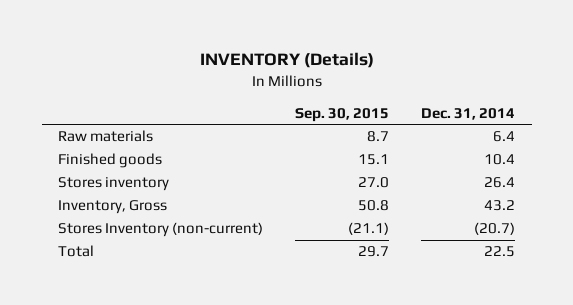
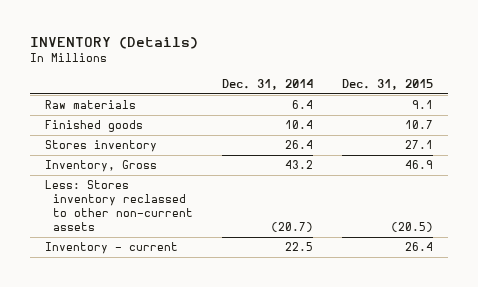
- | Sep. 30, 2015 | Dec. 31, 2014
+ | Dec. 31, 2014 | Dec. 31, 2015
- Stores Inventory (non-current) | (21.1) | (20.7)
- Total | 29.7 | 22.5
+ Less: Stores inventory reclassed to other non-current assets | (20.7) | (20.5)
+ Inventory - current | 22.5 | 26.4

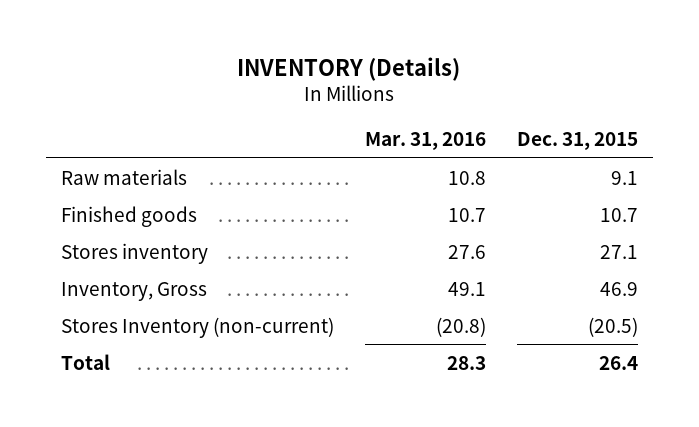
- | Dec. 31, 2014 | Dec. 31, 2015
+ | Mar. 31, 2016 | Dec. 31, 2015
- Less: Stores inventory reclassed to other non-current assets | (20.7) | (20.5)
- Inventory - current | 22.5 | 26.4
+ Stores Inventory (non-current) | (20.8) | (20.5)
+ Total | 28.3 | 26.4

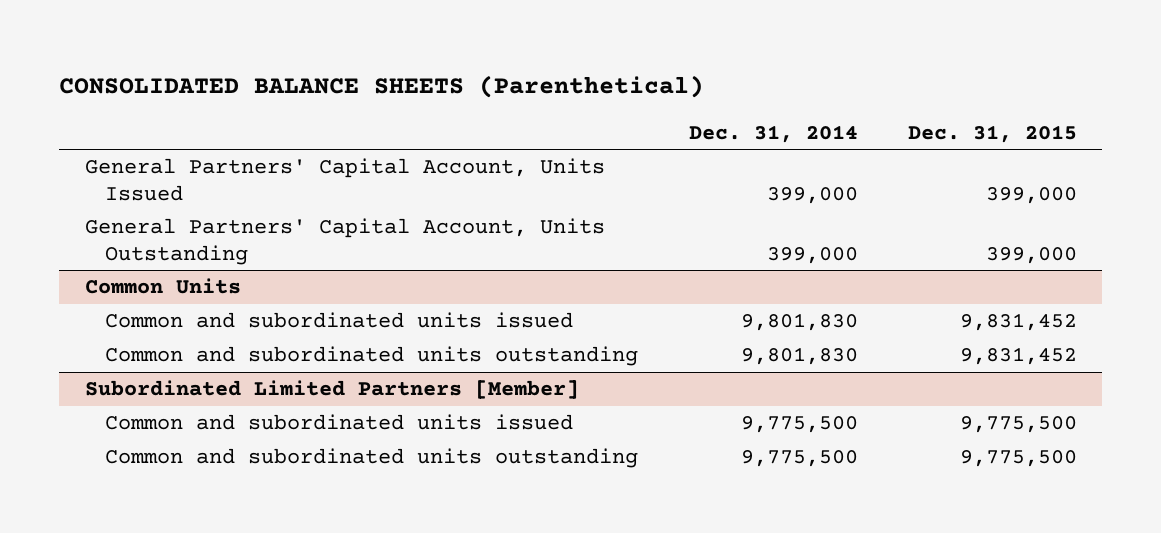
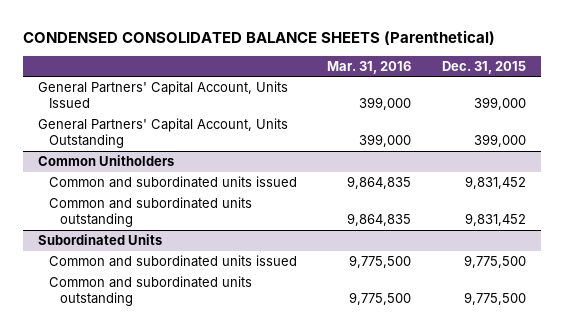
- CONSOLIDATED BALANCE SHEETS (Parenthetical)
+ CONDENSED CONSOLIDATED BALANCE SHEETS (Parenthetical)
- | Dec. 31, 2014 | Dec. 31, 2015
+ | Mar. 31, 2016 | Dec. 31, 2015
- Common Units
+ Common Unitholders
- Subordinated Limited Partners [Member]
+ Subordinated Units

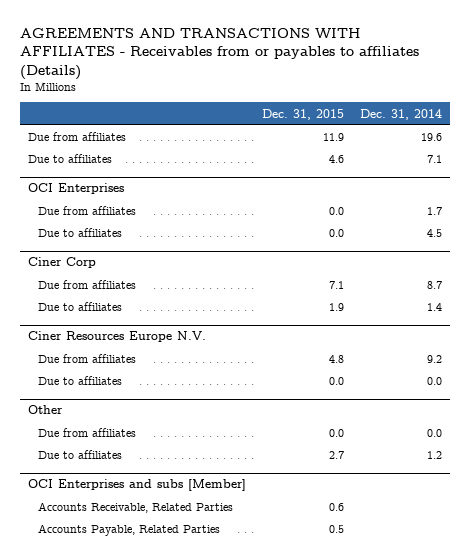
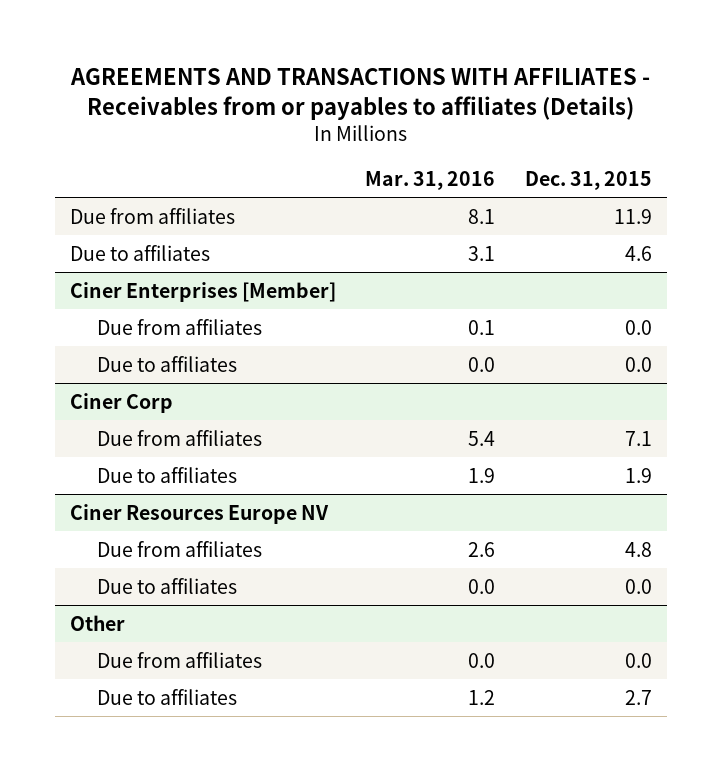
- | Dec. 31, 2015 | Dec. 31, 2014
+ | Mar. 31, 2016 | Dec. 31, 2015
- OCI Enterprises
+ Ciner Enterprises [Member]
- Ciner Resources Europe N.V.
+ Ciner Resources Europe NV
- OCI Enterprises and subs [Member]
- Accounts Receivable, Related Parties | 0.6 |
- Accounts Payable, Related Parties | 0.5 |

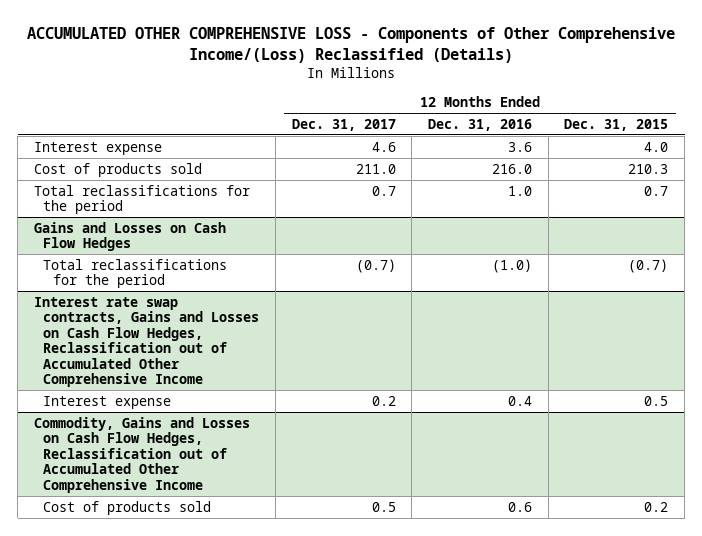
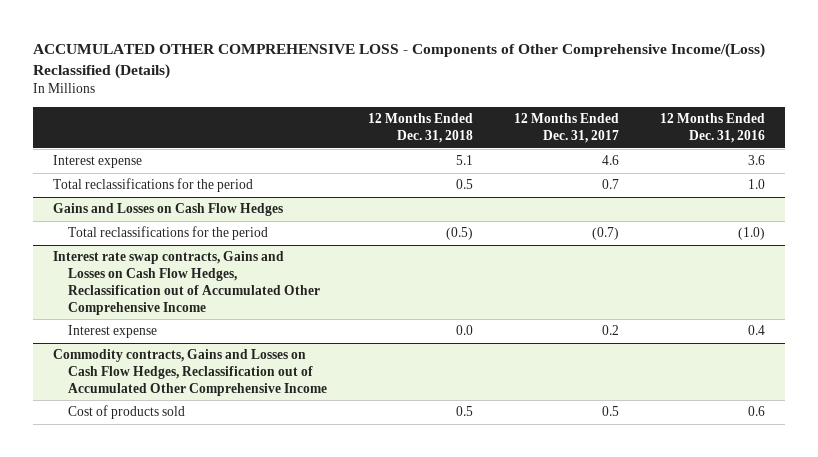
- | 12 Months Ended Dec. 31, 2017 | 12 Months Ended Dec. 31, 2016 | 12 Months Ended Dec. 31, 2015
+ | 12 Months Ended Dec. 31, 2018 | 12 Months Ended Dec. 31, 2017 | 12 Months Ended Dec. 31, 2016
- Cost of products sold | 211.0 | 216.0 | 210.3
- Commodity, Gains and Losses on Cash Flow Hedges, Reclassification out of Accumulated Other Comprehensive Income
+ Commodity contracts, Gains and Losses on Cash Flow Hedges, Reclassification out of Accumulated Other Comprehensive Income

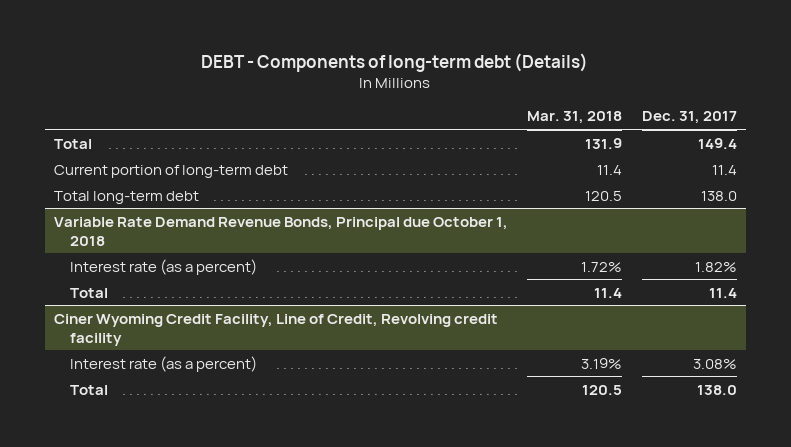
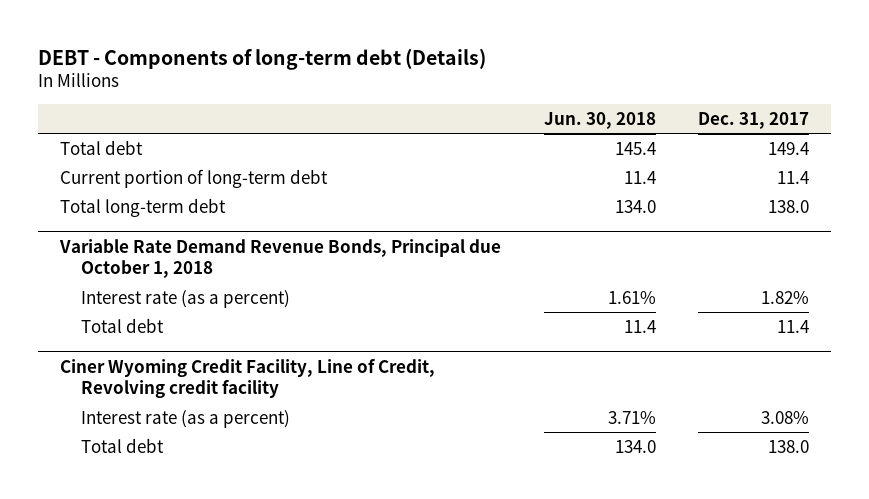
- | Mar. 31, 2018 | Dec. 31, 2017
+ | Jun. 30, 2018 | Dec. 31, 2017
- Total | 131.9 | 149.4
+ Total debt | 145.4 | 149.4
@ Variable Rate Demand Revenue Bonds, Principal due October 1, 2018
- Total | 11.4 | 11.4
+ Total debt | 11.4 | 11.4
@ Ciner Wyoming Credit Facility, Line of Credit, Revolving credit facility
- Total | 120.5 | 138.0
+ Total debt | 134.0 | 138.0

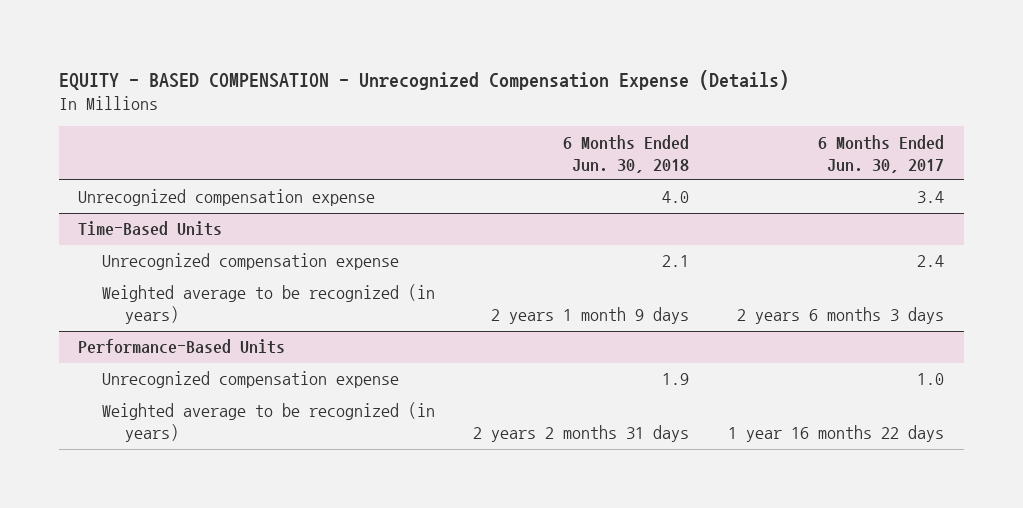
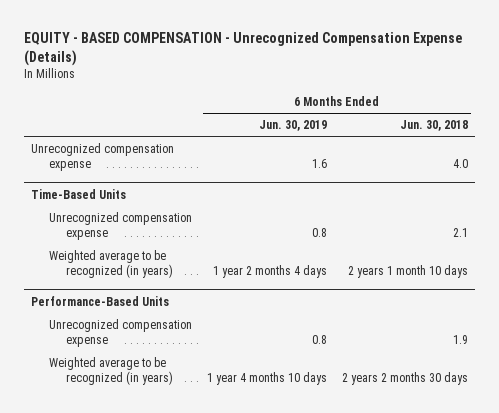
- | 6 Months Ended Jun. 30, 2018 | 6 Months Ended Jun. 30, 2017
+ | 6 Months Ended Jun. 30, 2019 | 6 Months Ended Jun. 30, 2018
@ Time-Based Units
- Weighted average to be recognized (in years) | 2 years 1 month 9 days | 2 years 6 months 3 days
+ Weighted average to be recognized (in years) | 1 year 2 months 4 days | 2 years 1 month 10 days
@ Performance-Based Units
- Weighted average to be recognized (in years) | 2 years 2 months 31 days | 1 year 16 months 22 days
+ Weighted average to be recognized (in years) | 1 year 4 months 10 days | 2 years 2 months 30 days

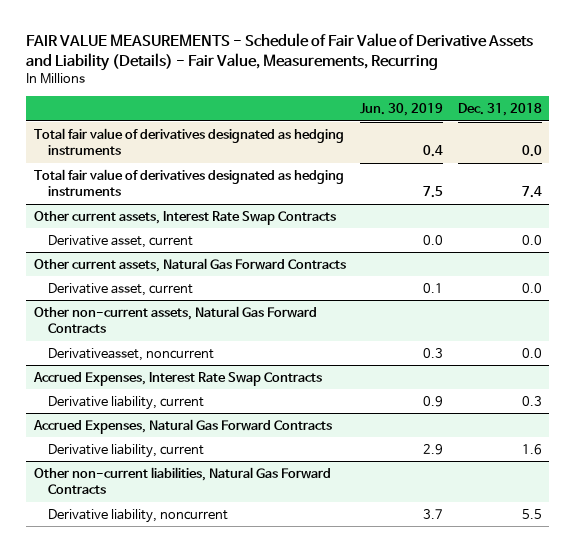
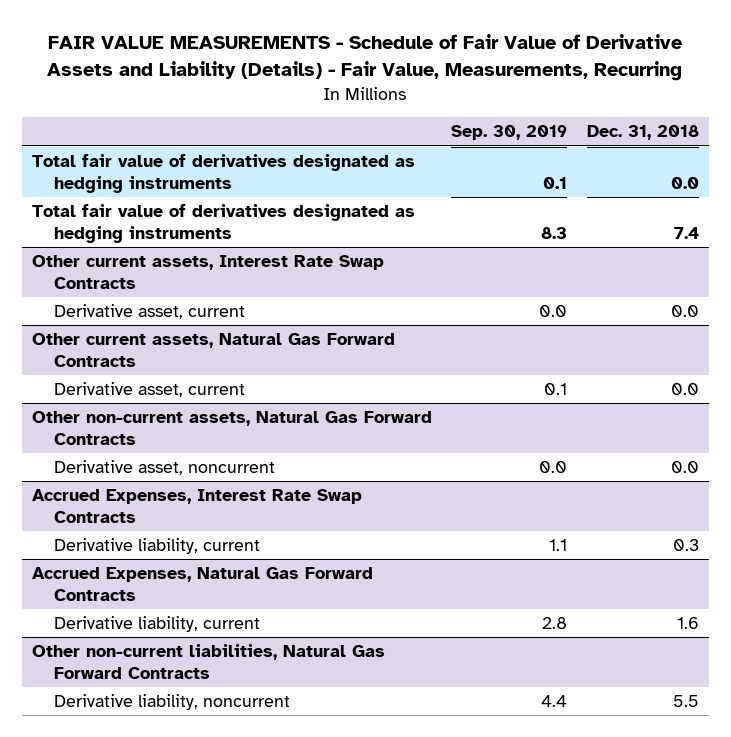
- | Jun. 30, 2019 | Dec. 31, 2018
+ | Sep. 30, 2019 | Dec. 31, 2018
@ Other non-current assets, Natural Gas Forward Contracts
- Derivativeasset, noncurrent | 0.3 | 0.0
+ Derivative asset, noncurrent | 0.0 | 0.0

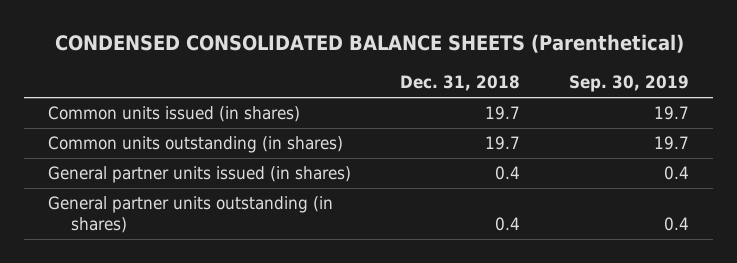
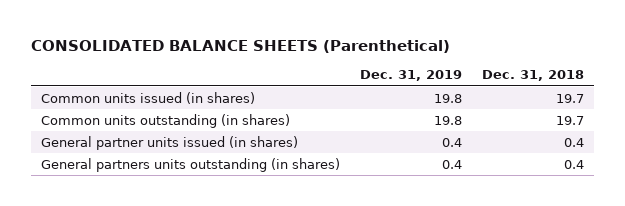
- CONDENSED CONSOLIDATED BALANCE SHEETS (Parenthetical)
+ CONSOLIDATED BALANCE SHEETS (Parenthetical)
- | Dec. 31, 2018 | Sep. 30, 2019
+ | Dec. 31, 2019 | Dec. 31, 2018
- General partner units outstanding (in shares) | 0.4 | 0.4
+ General partners units outstanding (in shares) | 0.4 | 0.4

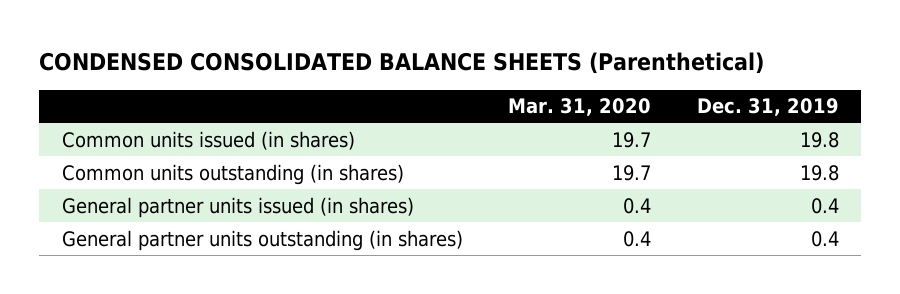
- CONSOLIDATED BALANCE SHEETS (Parenthetical)
+ CONDENSED CONSOLIDATED BALANCE SHEETS (Parenthetical)
- | Dec. 31, 2019 | Dec. 31, 2018
+ | Mar. 31, 2020 | Dec. 31, 2019
- General partners units outstanding (in shares) | 0.4 | 0.4
+ General partner units outstanding (in shares) | 0.4 | 0.4

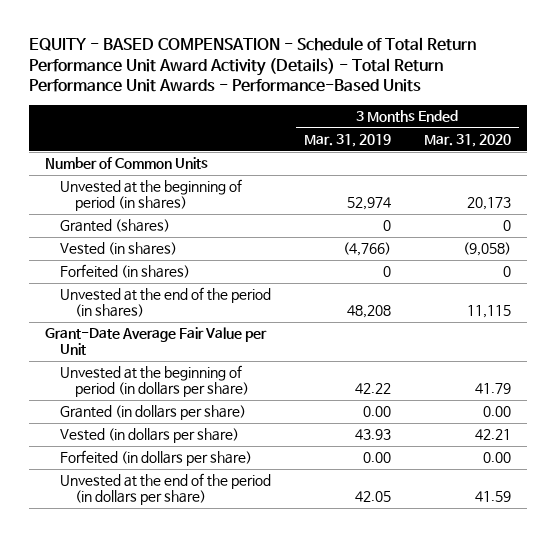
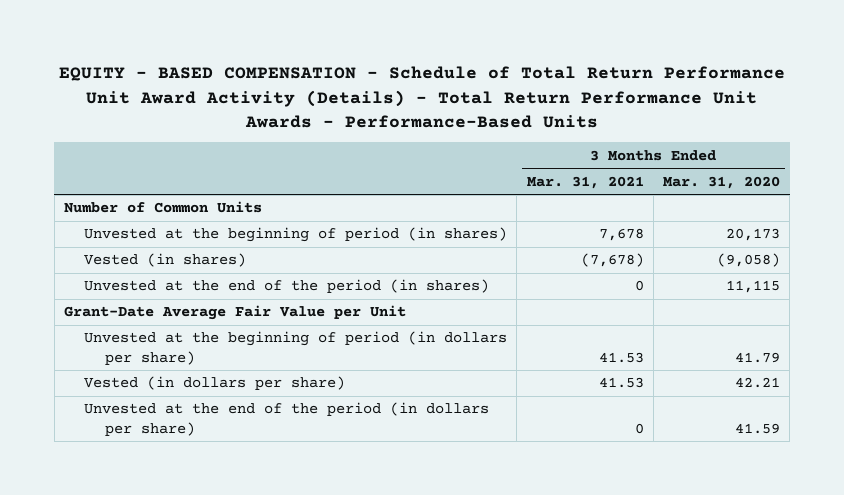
- | 3 Months Ended Mar. 31, 2019 | 3 Months Ended Mar. 31, 2020
+ | 3 Months Ended Mar. 31, 2021 | 3 Months Ended Mar. 31, 2020
- Granted (shares) | 0 | 0
- Forfeited (in shares) | 0 | 0
- Granted (in dollars per share) | 0.00 | 0.00
- Forfeited (in dollars per share) | 0.00 | 0.00

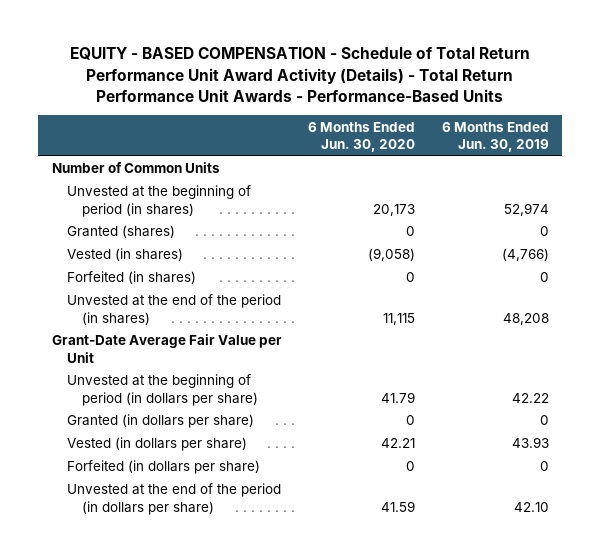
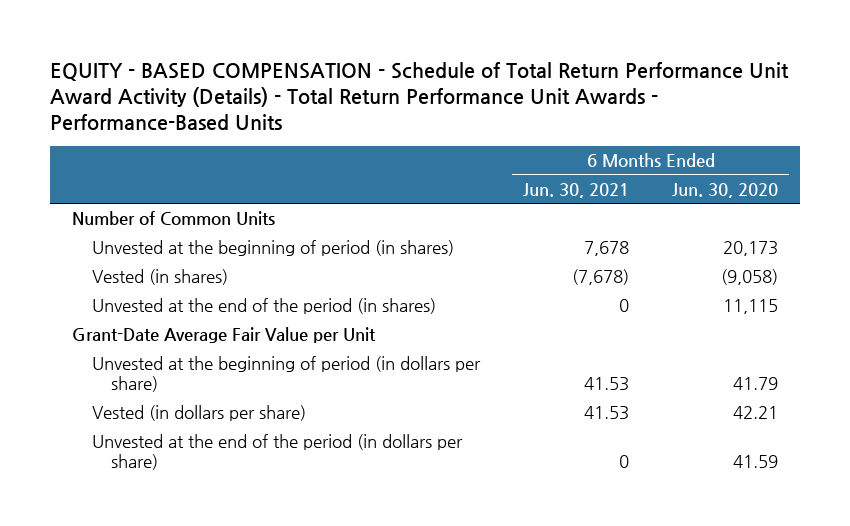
- | 6 Months Ended Jun. 30, 2020 | 6 Months Ended Jun. 30, 2019
+ | 6 Months Ended Jun. 30, 2021 | 6 Months Ended Jun. 30, 2020
- Granted (shares) | 0 | 0
- Forfeited (in shares) | 0 | 0
- Granted (in dollars per share) | 0 | 0
- Forfeited (in dollars per share) | 0 | 0

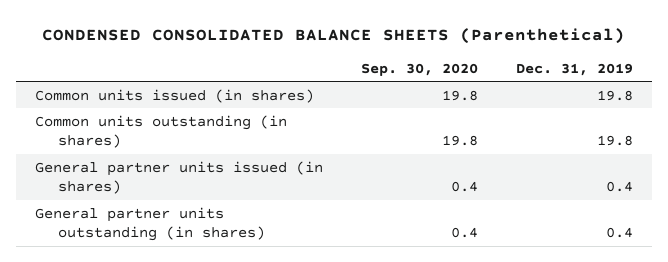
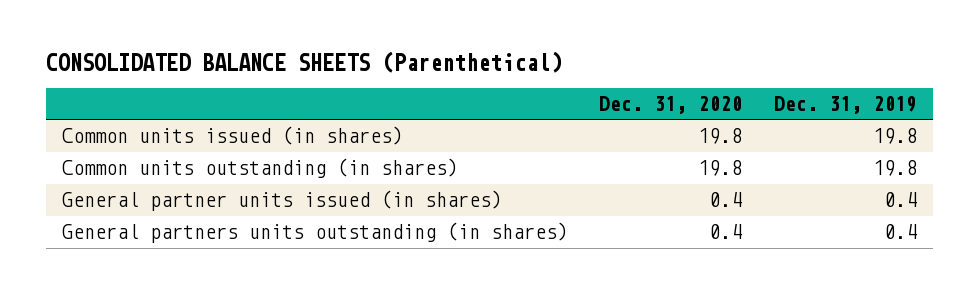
- CONDENSED CONSOLIDATED BALANCE SHEETS (Parenthetical)
+ CONSOLIDATED BALANCE SHEETS (Parenthetical)
- | Sep. 30, 2020 | Dec. 31, 2019
+ | Dec. 31, 2020 | Dec. 31, 2019
- General partner units outstanding (in shares) | 0.4 | 0.4
+ General partners units outstanding (in shares) | 0.4 | 0.4

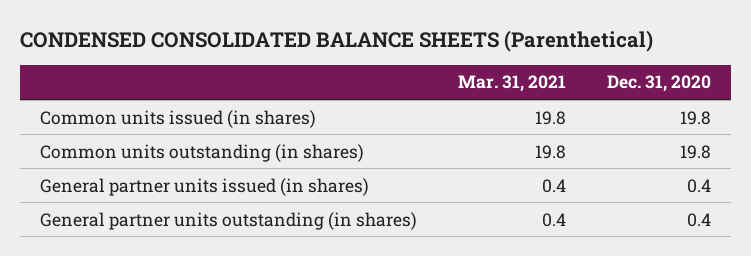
- CONSOLIDATED BALANCE SHEETS (Parenthetical)
+ CONDENSED CONSOLIDATED BALANCE SHEETS (Parenthetical)
- | Dec. 31, 2020 | Dec. 31, 2019
+ | Mar. 31, 2021 | Dec. 31, 2020
- General partners units outstanding (in shares) | 0.4 | 0.4
+ General partner units outstanding (in shares) | 0.4 | 0.4

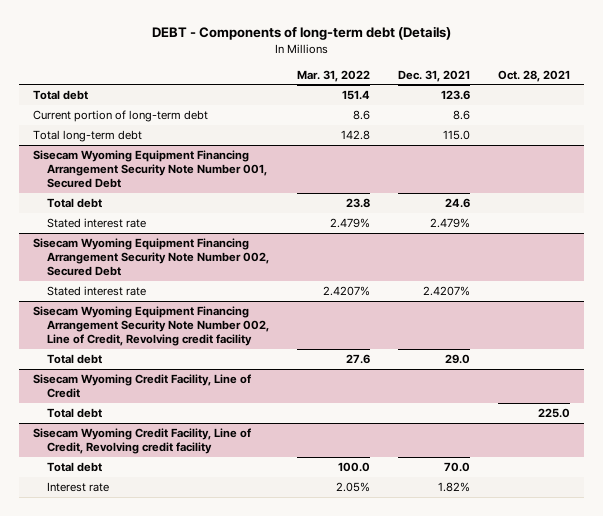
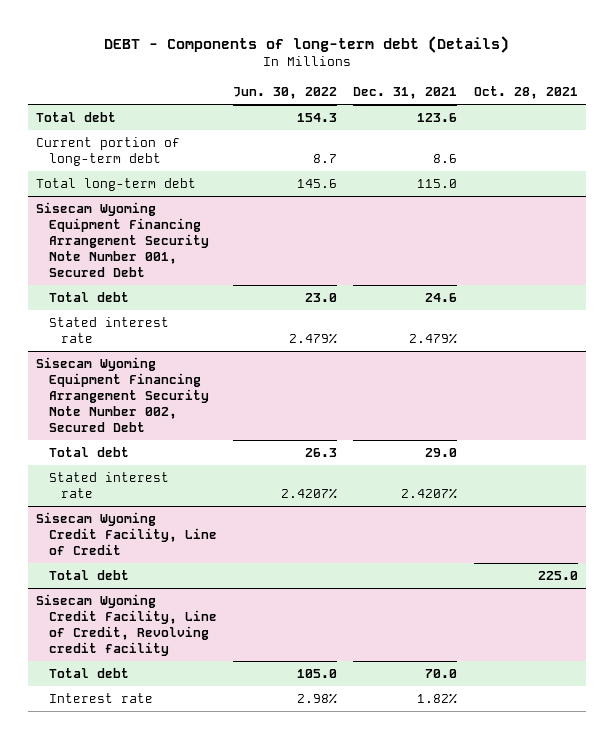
- | Mar. 31, 2022 | Dec. 31, 2021 | Oct. 28, 2021
+ | Jun. 30, 2022 | Dec. 31, 2021 | Oct. 28, 2021
- Sisecam Wyoming Equipment Financing Arrangement Security Note Number 002, Line of Credit, Revolving credit facility
@ Sisecam Wyoming Equipment Financing Arrangement Security Note Number 002, Secured Debt
moved down: Stated interest rate | 2.4207% | 2.4207% |

